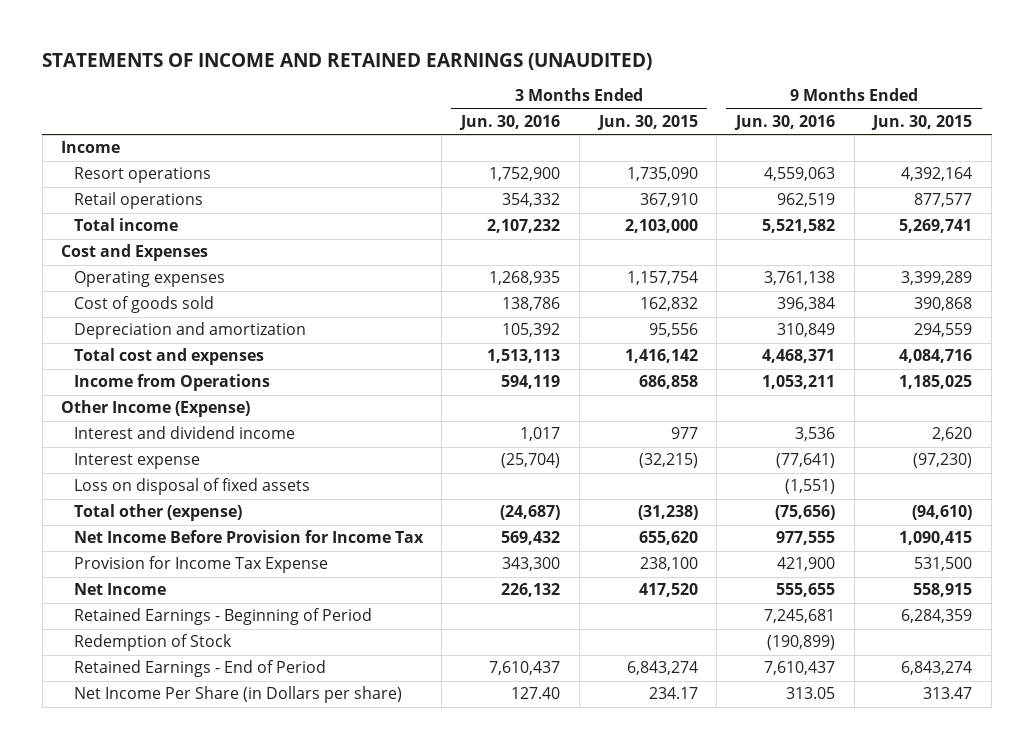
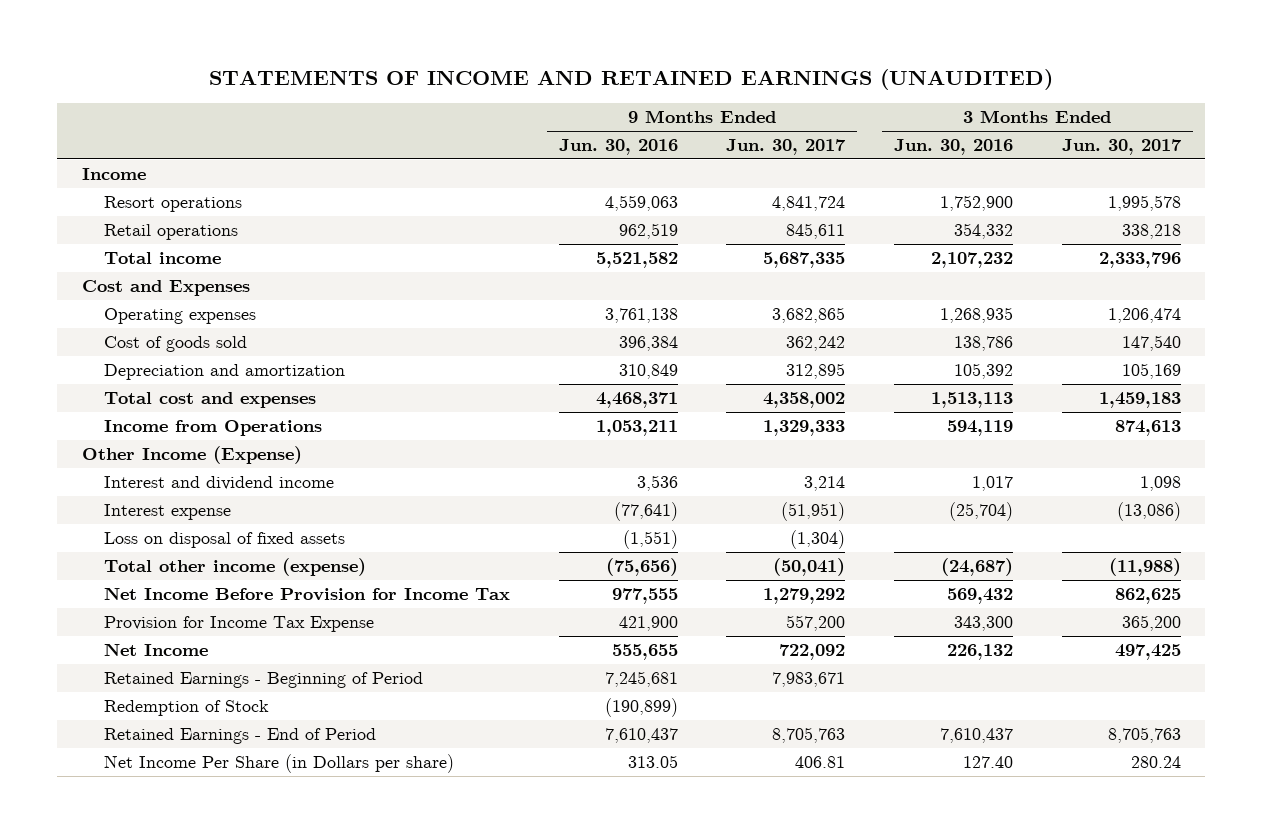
- | 3 Months Ended Jun. 30, 2016 | 3 Months Ended Jun. 30, 2015 | 9 Months Ended Jun. 30, 2016 | 9 Months Ended Jun. 30, 2015
+ | 9 Months Ended Jun. 30, 2016 | 9 Months Ended Jun. 30, 2017 | 3 Months Ended Jun. 30, 2016 | 3 Months Ended Jun. 30, 2017
- Total other (expense) | (24,687) | (31,238) | (75,656) | (94,610)
+ Total other income (expense) | (75,656) | (50,041) | (24,687) | (11,988)

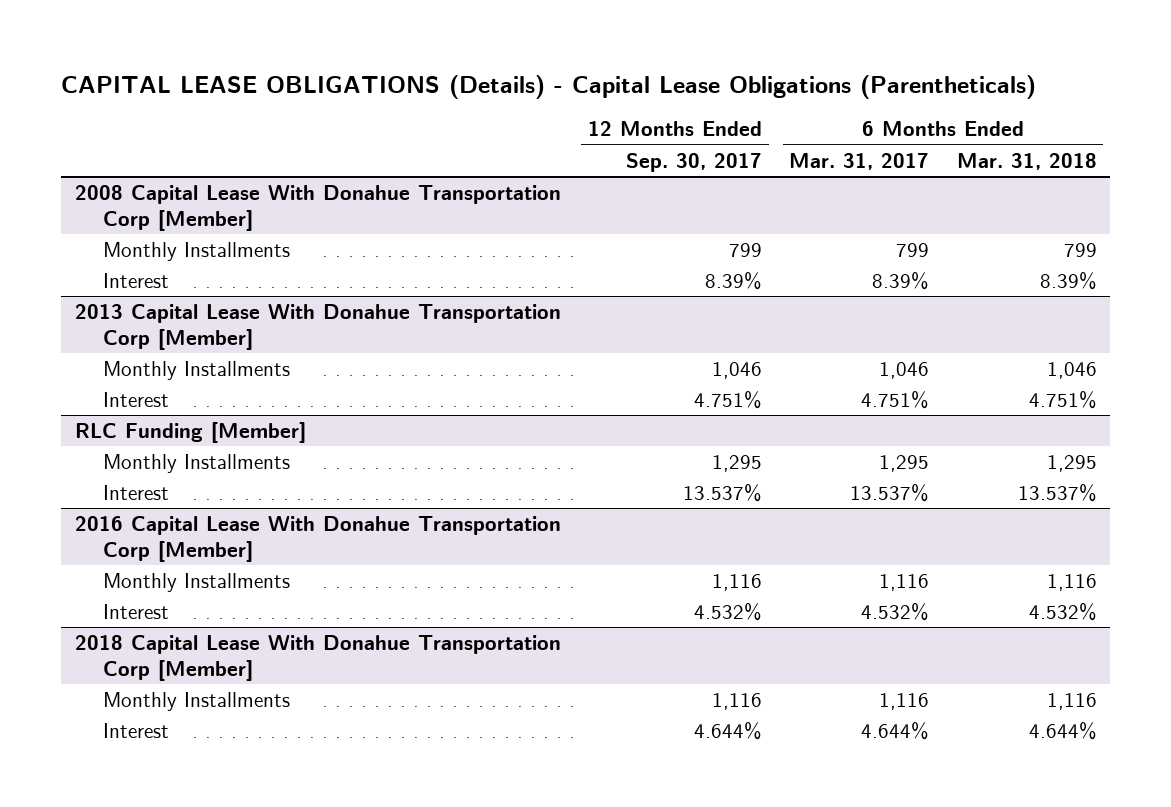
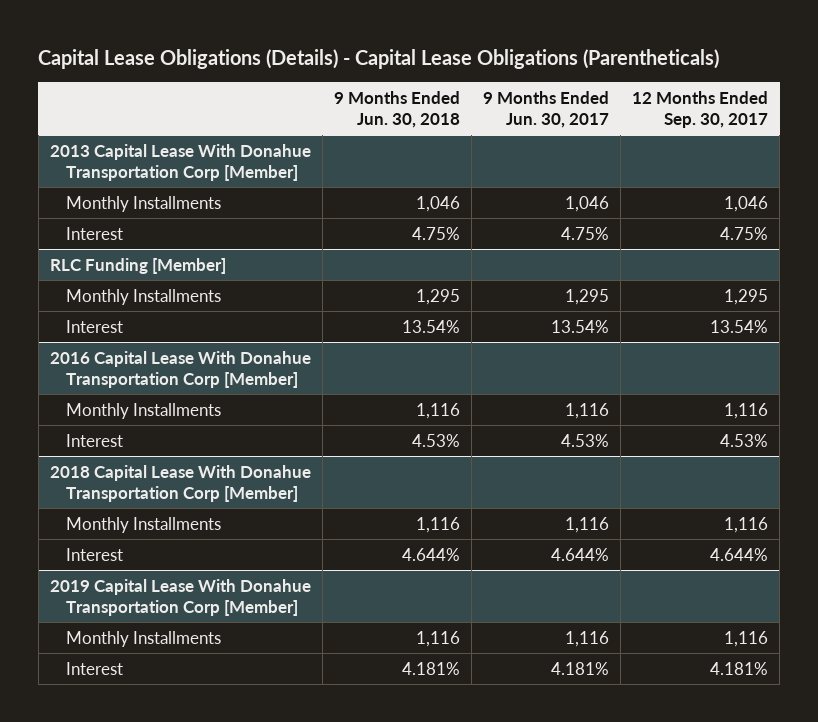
- CAPITAL LEASE OBLIGATIONS (Details) - Capital Lease Obligations (Parentheticals)
+ Capital Lease Obligations (Details) - Capital Lease Obligations (Parentheticals)
- | 12 Months Ended Sep. 30, 2017 | 6 Months Ended Mar. 31, 2017 | 6 Months Ended Mar. 31, 2018
+ | 9 Months Ended Jun. 30, 2018 | 9 Months Ended Jun. 30, 2017 | 12 Months Ended Sep. 30, 2017
- 2008 Capital Lease With Donahue Transportation Corp [Member]
- Monthly Installments | 799 | 799 | 799
- Interest | 8.39% | 8.39% | 8.39%
@ 2013 Capital Lease With Donahue Transportation Corp [Member]
- Interest | 4.751% | 4.751% | 4.751%
+ Interest | 4.75% | 4.75% | 4.75%
@ RLC Funding [Member]
- Interest | 13.537% | 13.537% | 13.537%
+ Interest | 13.54% | 13.54% | 13.54%
@ 2016 Capital Lease With Donahue Transportation Corp [Member]
- Interest | 4.532% | 4.532% | 4.532%
+ Interest | 4.53% | 4.53% | 4.53%
+ 2019 Capital Lease With Donahue Transportation Corp [Member]
+ Monthly Installments | 1,116 | 1,116 | 1,116
+ Interest | 4.181% | 4.181% | 4.181%

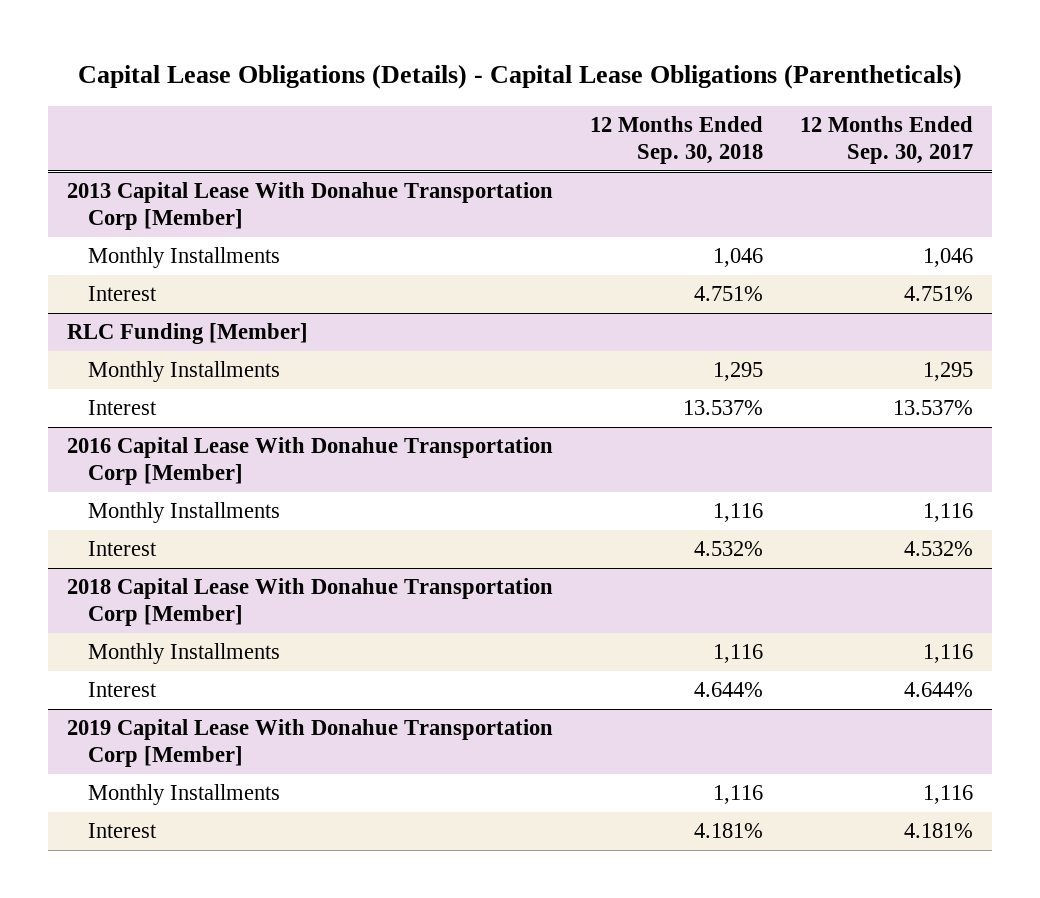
- | 9 Months Ended Jun. 30, 2018 | 9 Months Ended Jun. 30, 2017 | 12 Months Ended Sep. 30, 2017
+ | 12 Months Ended Sep. 30, 2018 | 12 Months Ended Sep. 30, 2017
@ 2013 Capital Lease With Donahue Transportation Corp [Member]
- Interest | 4.75% | 4.75% | 4.75%
+ Interest | 4.751% | 4.751%
@ RLC Funding [Member]
- Interest | 13.54% | 13.54% | 13.54%
+ Interest | 13.537% | 13.537%
@ 2016 Capital Lease With Donahue Transportation Corp [Member]
- Interest | 4.53% | 4.53% | 4.53%
+ Interest | 4.532% | 4.532%

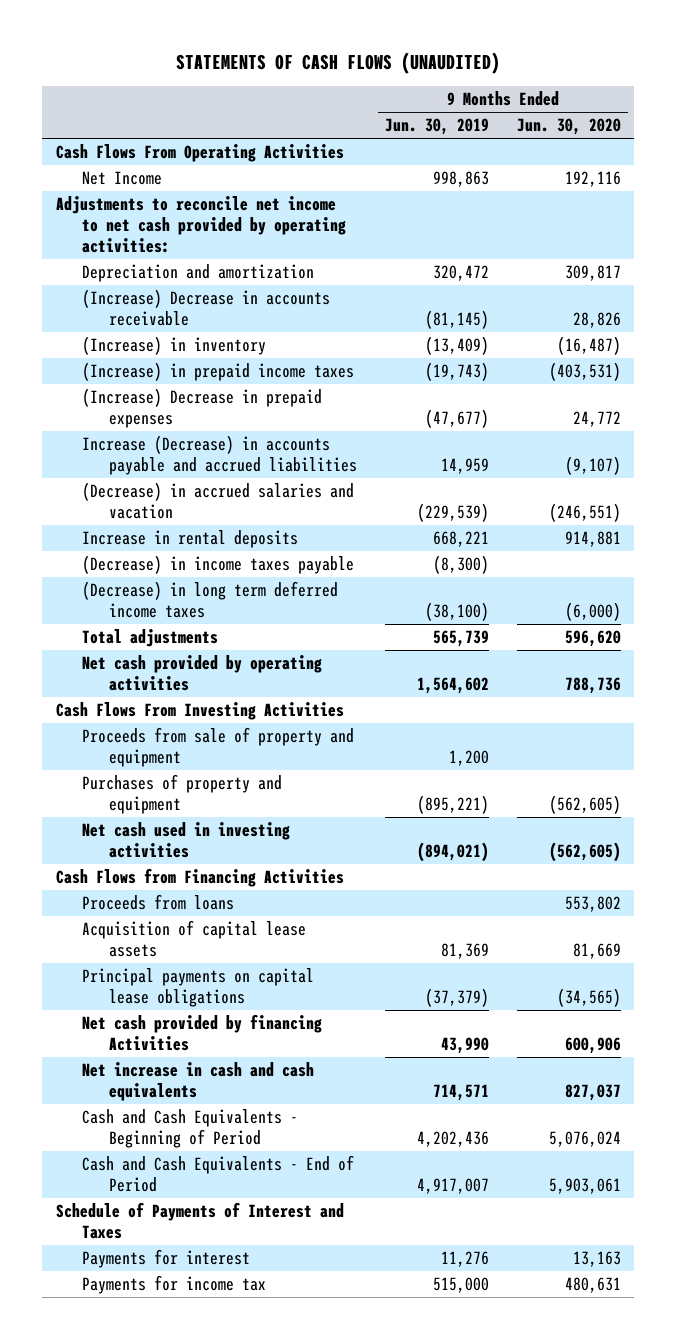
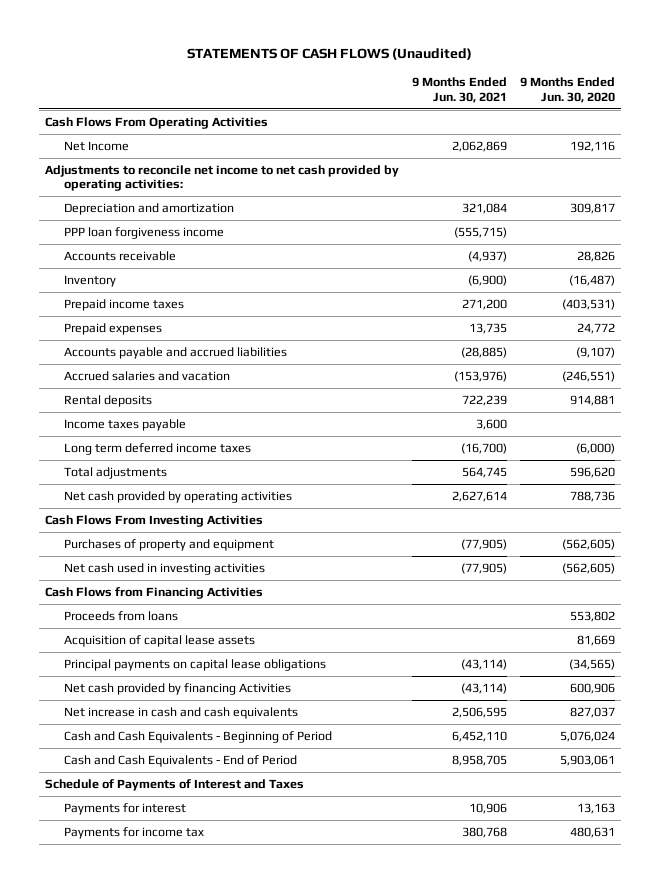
- STATEMENTS OF CASH FLOWS (UNAUDITED)
+ STATEMENTS OF CASH FLOWS (Unaudited)
- | 9 Months Ended Jun. 30, 2019 | 9 Months Ended Jun. 30, 2020
+ | 9 Months Ended Jun. 30, 2021 | 9 Months Ended Jun. 30, 2020
- (Increase) Decrease in accounts receivable | (81,145) | 28,826
- (Increase) in inventory | (13,409) | (16,487)
- (Increase) in prepaid income taxes | (19,743) | (403,531)
- (Increase) Decrease in prepaid expenses | (47,677) | 24,772
- Increase (Decrease) in accounts payable and accrued liabilities | 14,959 | (9,107)
- (Decrease) in accrued salaries and vacation | (229,539) | (246,551)
- Increase in rental deposits | 668,221 | 914,881
- (Decrease) in income taxes payable | (8,300) |
- (Decrease) in long term deferred income taxes | (38,100) | (6,000)
+ PPP loan forgiveness income | (555,715) |
+ Accounts receivable | (4,937) | 28,826
+ Inventory | (6,900) | (16,487)
+ Prepaid income taxes | 271,200 | (403,531)
+ Prepaid expenses | 13,735 | 24,772
+ Accounts payable and accrued liabilities | (28,885) | (9,107)
+ Accrued salaries and vacation | (153,976) | (246,551)
+ Rental deposits | 722,239 | 914,881
+ Income taxes payable | 3,600 |
+ Long term deferred income taxes | (16,700) | (6,000)
- Proceeds from sale of property and equipment | 1,200 |

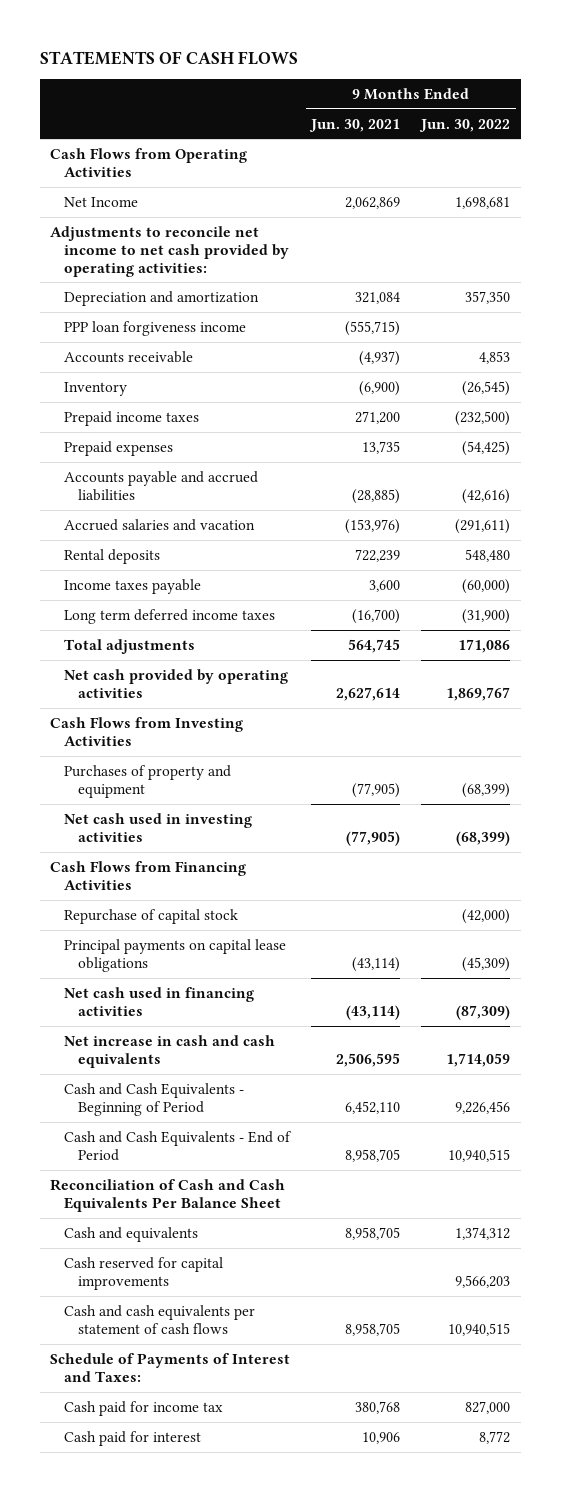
- STATEMENTS OF CASH FLOWS (Unaudited)
+ STATEMENTS OF CASH FLOWS
- | 9 Months Ended Jun. 30, 2021 | 9 Months Ended Jun. 30, 2020
+ | 9 Months Ended Jun. 30, 2021 | 9 Months Ended Jun. 30, 2022
- Cash Flows From Operating Activities
+ Cash Flows from Operating Activities
- Cash Flows From Investing Activities
+ Cash Flows from Investing Activities
- Proceeds from loans | | 553,802
- Acquisition of capital lease assets | | 81,669
+ Repurchase of capital stock | | (42,000)
- Net cash provided by financing Activities | (43,114) | 600,906
+ Net cash used in financing activities | (43,114) | (87,309)
- Schedule of Payments of Interest and Taxes
- Payments for interest | 10,906 | 13,163
- Payments for income tax | 380,768 | 480,631
+ Reconciliation of Cash and Cash Equivalents Per Balance Sheet
+ Cash and equivalents | 8,958,705 | 1,374,312
+ Cash reserved for capital improvements | | 9,566,203
+ Cash and cash equivalents per statement of cash flows | 8,958,705 | 10,940,515
+ Schedule of Payments of Interest and Taxes:
+ Cash paid for income tax | 380,768 | 827,000
+ Cash paid for interest | 10,906 | 8,772

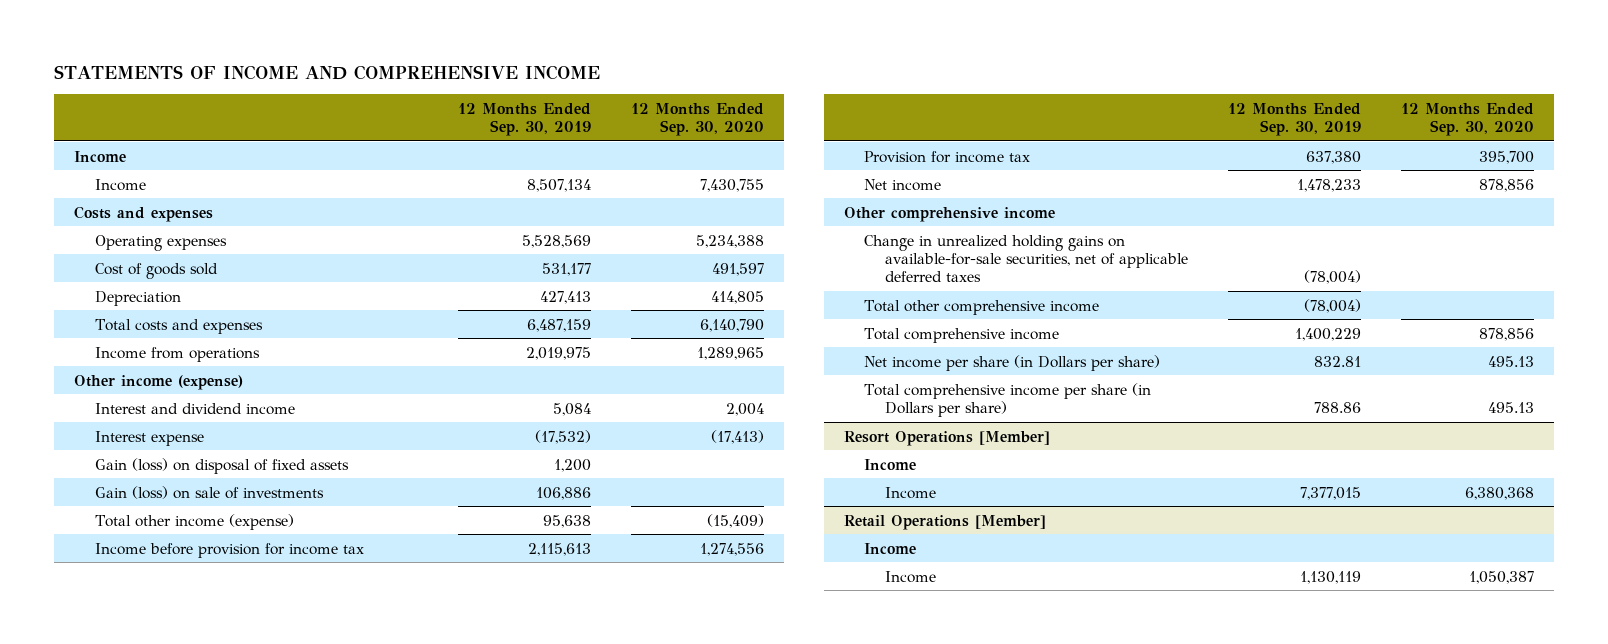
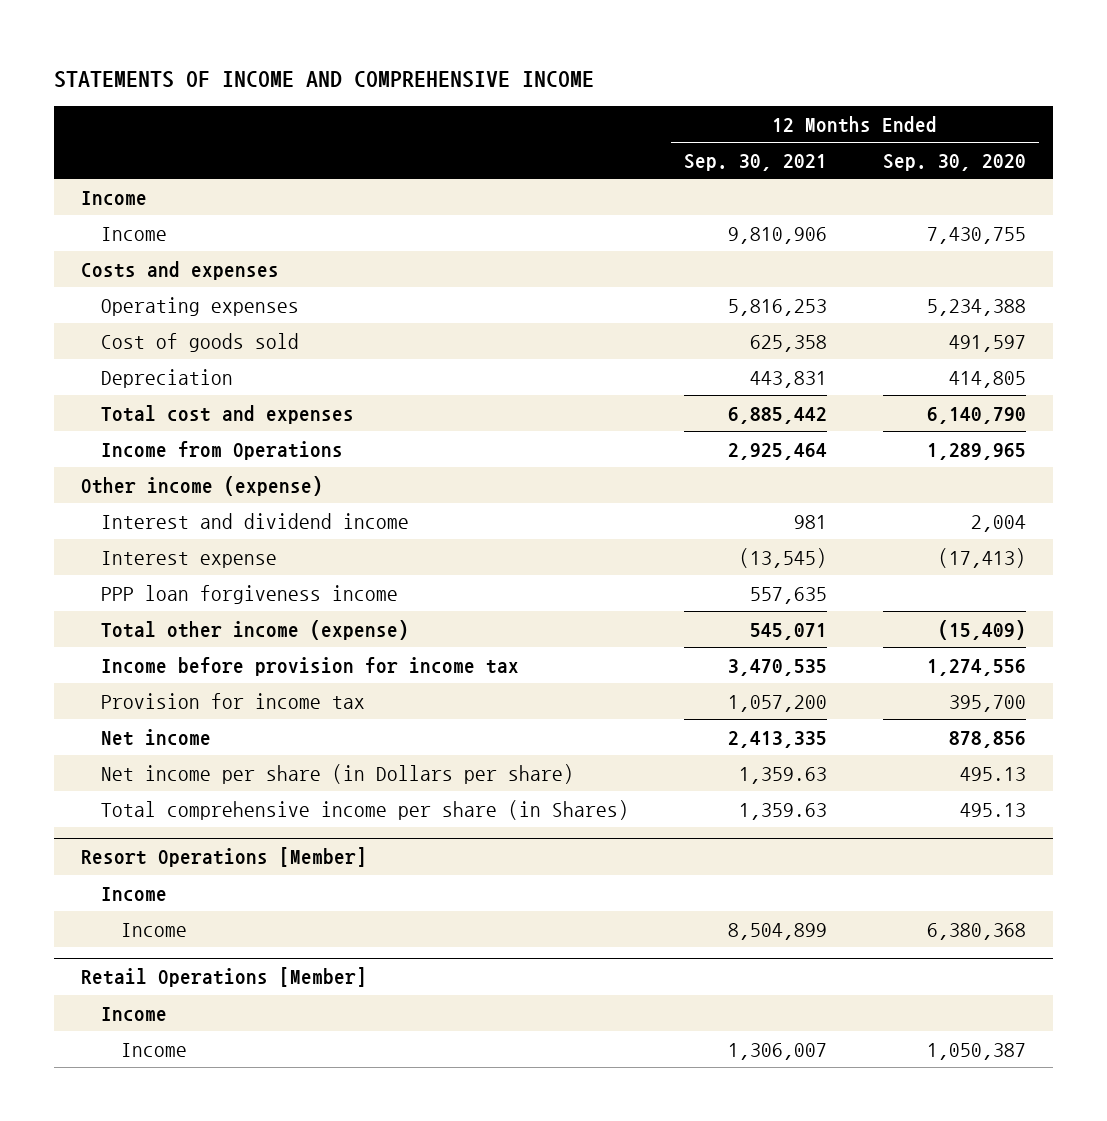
- | 12 Months Ended Sep. 30, 2019 | 12 Months Ended Sep. 30, 2020
+ | 12 Months Ended Sep. 30, 2021 | 12 Months Ended Sep. 30, 2020
- Total costs and expenses | 6,487,159 | 6,140,790
- Income from operations | 2,019,975 | 1,289,965
+ Total cost and expenses | 6,885,442 | 6,140,790
+ Income from Operations | 2,925,464 | 1,289,965
- Gain (loss) on disposal of fixed assets | 1,200 |
- Gain (loss) on sale of investments | 106,886 |
+ PPP loan forgiveness income | 557,635 |
- Other comprehensive income
- Change in unrealized holding gains on available-for-sale securities, net of applicable deferred taxes | (78,004) |
- Total other comprehensive income | (78,004) |
- Total comprehensive income | 1,400,229 | 878,856
- Total comprehensive income per share (in Dollars per share) | 788.86 | 495.13
+ Total comprehensive income per share (in Shares) | 1,359.63 | 495.13

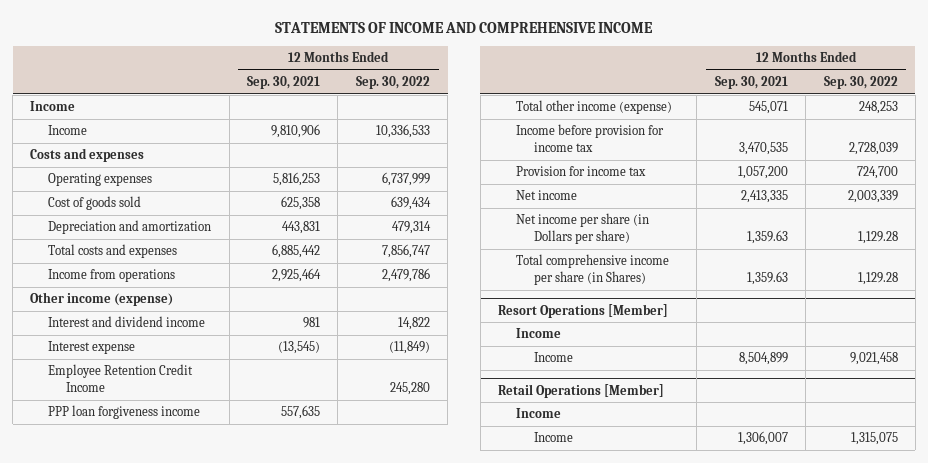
- | 12 Months Ended Sep. 30, 2021 | 12 Months Ended Sep. 30, 2020
+ | 12 Months Ended Sep. 30, 2021 | 12 Months Ended Sep. 30, 2022
- Depreciation | 443,831 | 414,805
- Total cost and expenses | 6,885,442 | 6,140,790
- Income from Operations | 2,925,464 | 1,289,965
+ Depreciation and amortization | 443,831 | 479,314
+ Total costs and expenses | 6,885,442 | 7,856,747
+ Income from operations | 2,925,464 | 2,479,786
+ Employee Retention Credit Income | | 245,280

